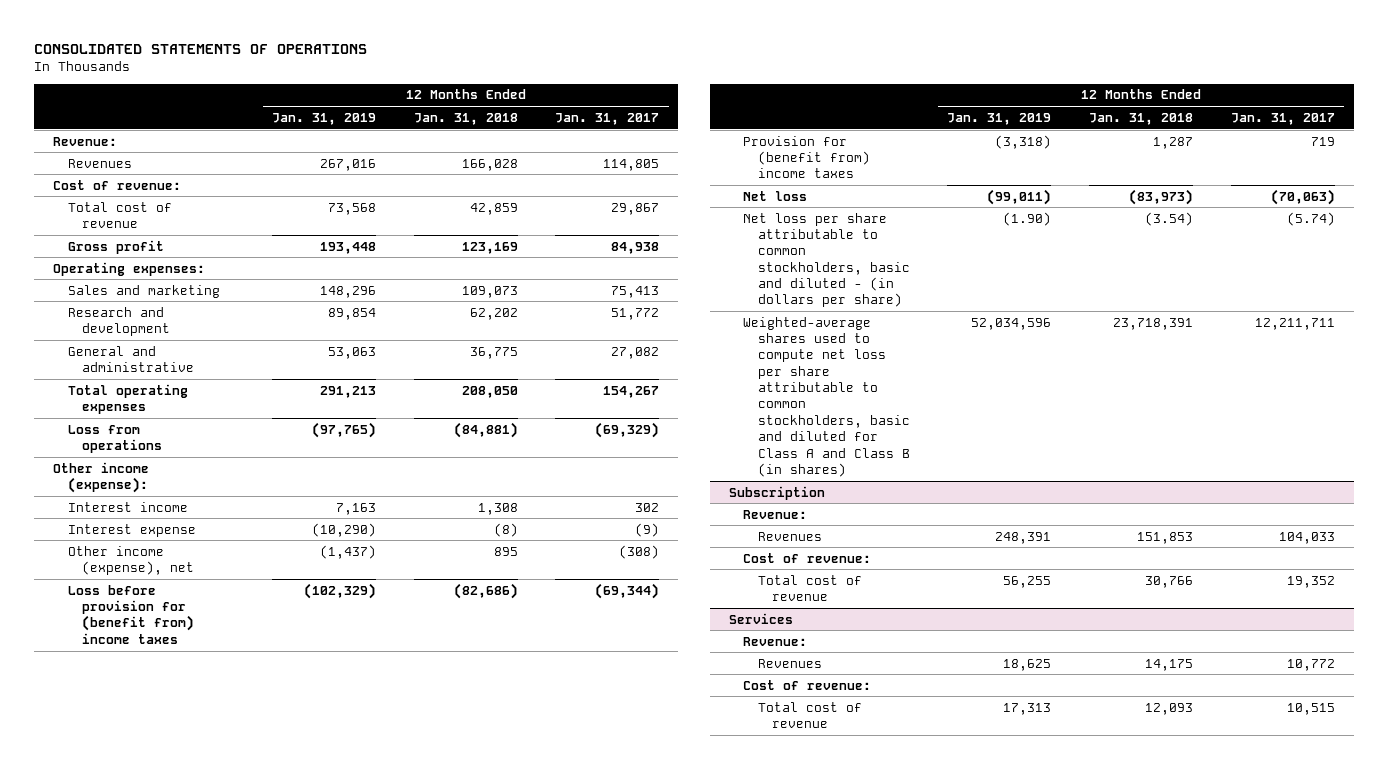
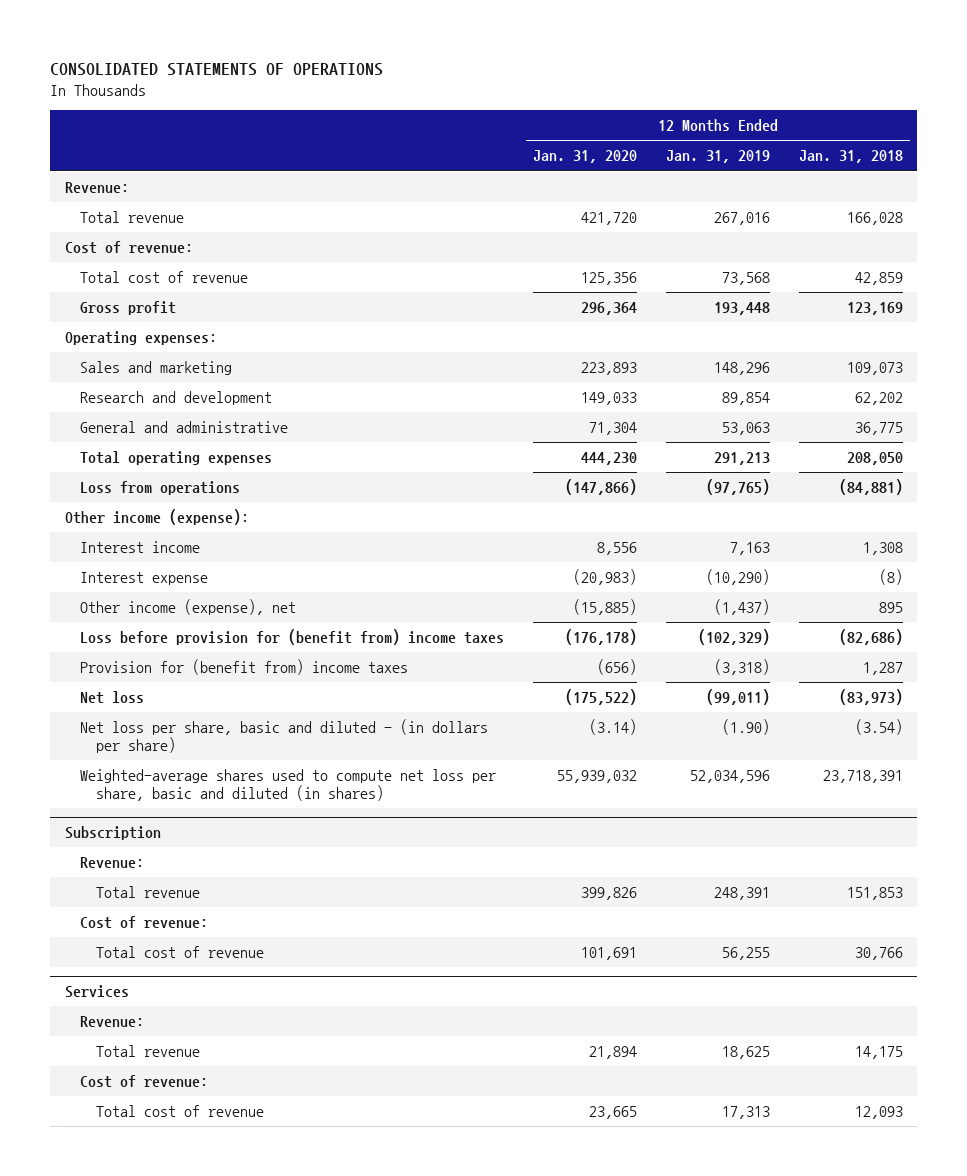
- | 12 Months Ended Jan. 31, 2019 | 12 Months Ended Jan. 31, 2018 | 12 Months Ended Jan. 31, 2017
+ | 12 Months Ended Jan. 31, 2020 | 12 Months Ended Jan. 31, 2019 | 12 Months Ended Jan. 31, 2018
- Revenues | 267,016 | 166,028 | 114,805
+ Total revenue | 421,720 | 267,016 | 166,028
- Net loss per share attributable to common stockholders, basic and diluted - (in dollars per share) | (1.90) | (3.54) | (5.74)
- Weighted-average shares used to compute net loss per share attributable to common stockholders, basic and diluted for Class A and Class B (in shares) | 52,034,596 | 23,718,391 | 12,211,711
+ Net loss per share, basic and diluted - (in dollars per share) | (3.14) | (1.90) | (3.54)
+ Weighted-average shares used to compute net loss per share, basic and diluted (in shares) | 55,939,032 | 52,034,596 | 23,718,391
@ Subscription
- Revenues | 248,391 | 151,853 | 104,033
+ Total revenue | 399,826 | 248,391 | 151,853
@ Services
- Revenues | 18,625 | 14,175 | 10,772
+ Total revenue | 21,894 | 18,625 | 14,175

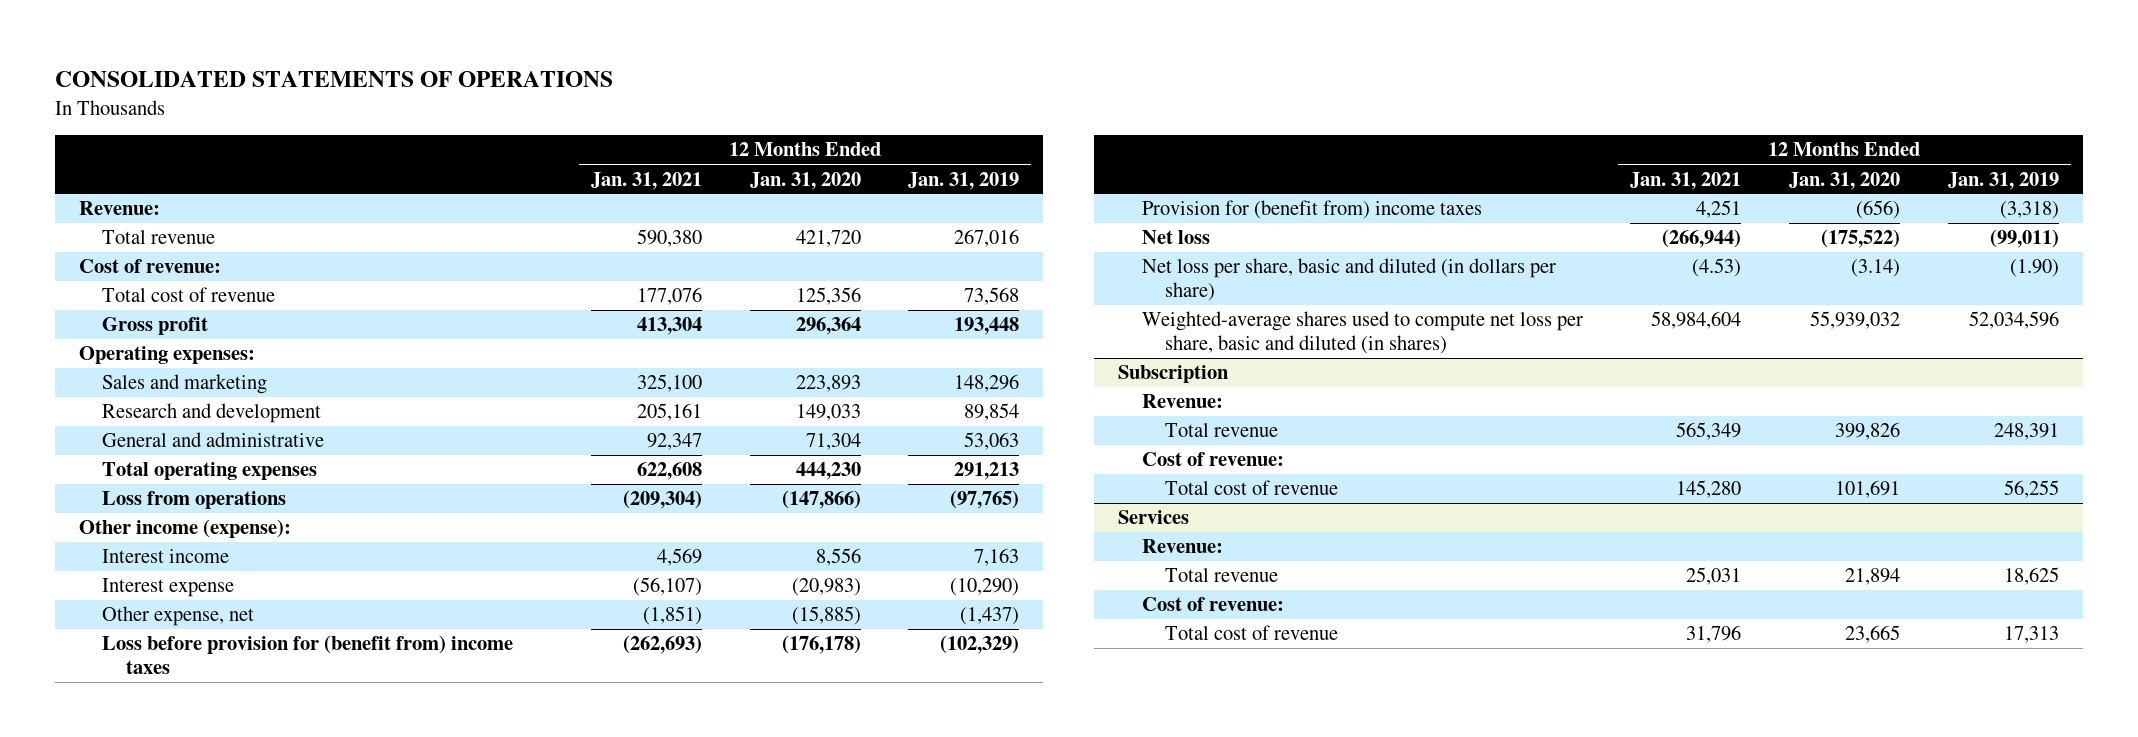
- | 12 Months Ended Jan. 31, 2020 | 12 Months Ended Jan. 31, 2019 | 12 Months Ended Jan. 31, 2018
+ | 12 Months Ended Jan. 31, 2021 | 12 Months Ended Jan. 31, 2020 | 12 Months Ended Jan. 31, 2019
- Other income (expense), net | (15,885) | (1,437) | 895
+ Other expense, net | (1,851) | (15,885) | (1,437)
- Net loss per share, basic and diluted - (in dollars per share) | (3.14) | (1.90) | (3.54)
+ Net loss per share, basic and diluted (in dollars per share) | (4.53) | (3.14) | (1.90)

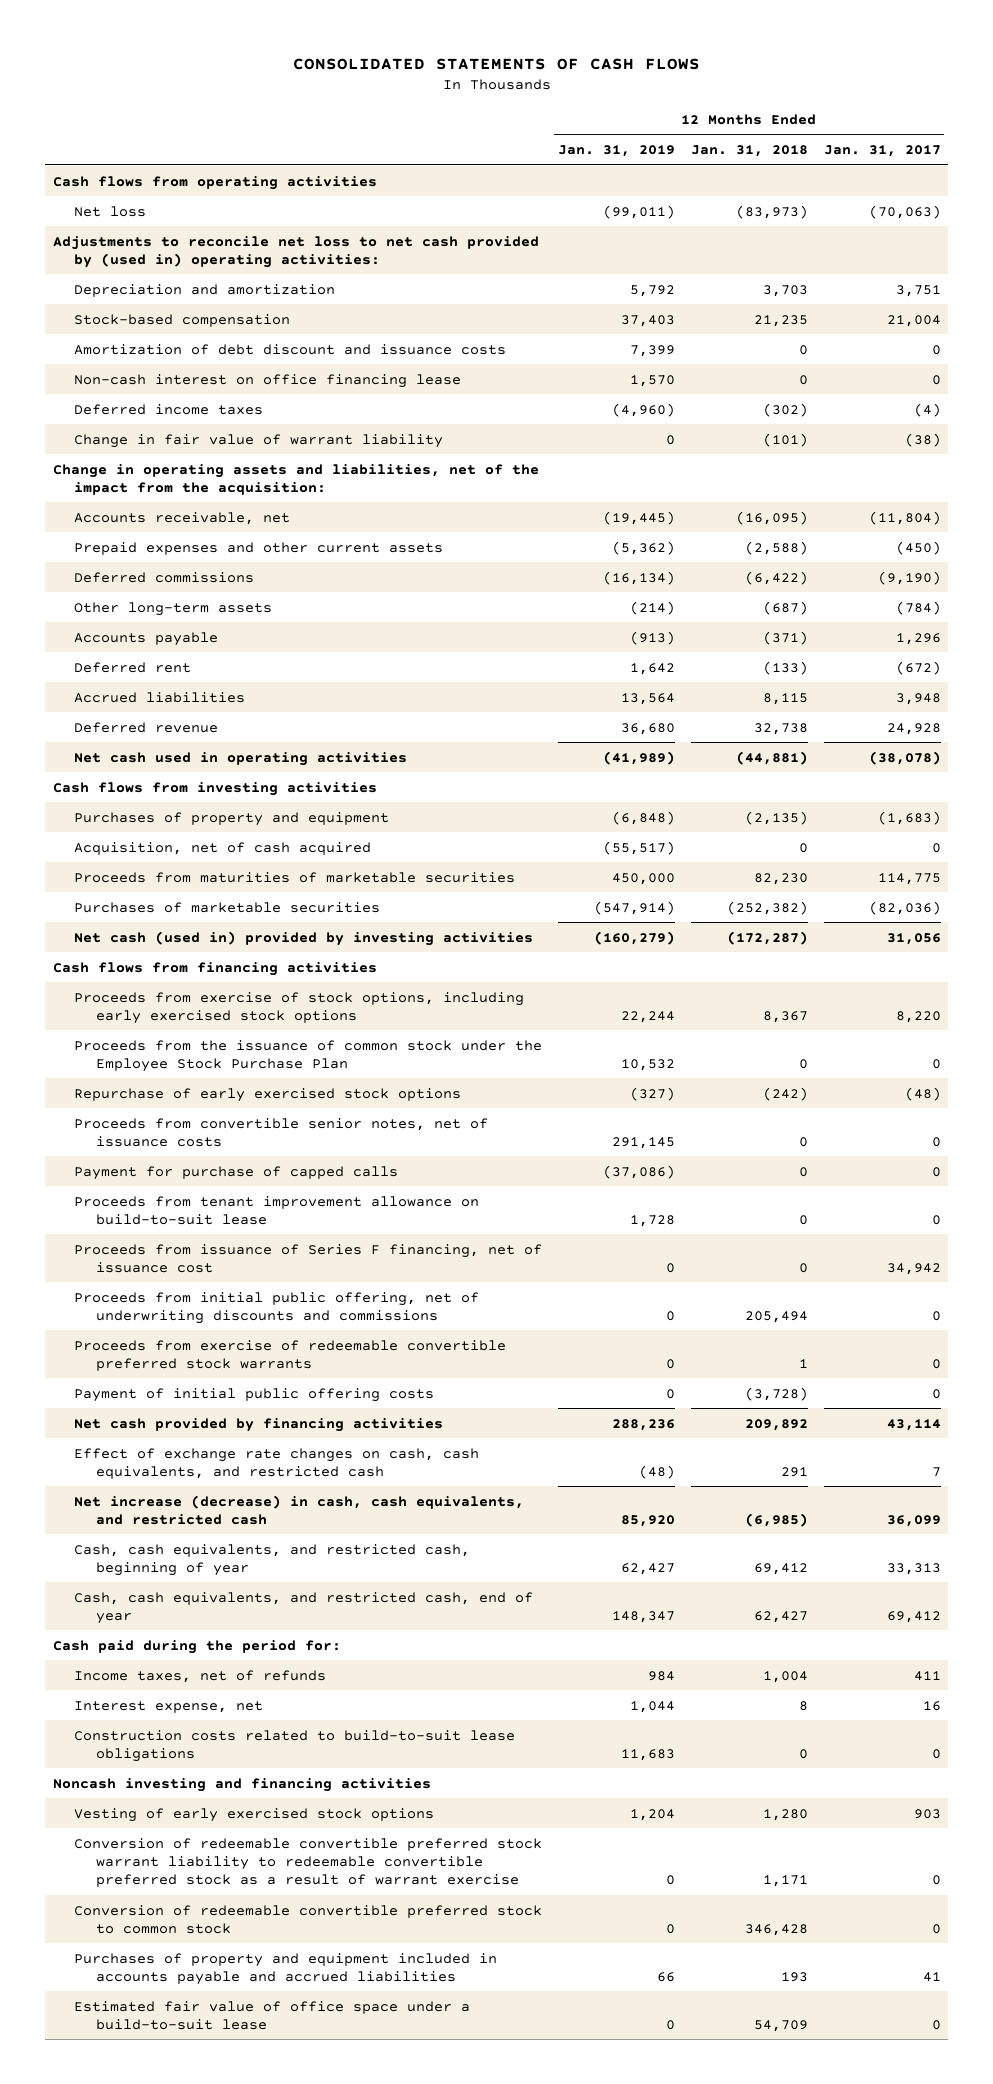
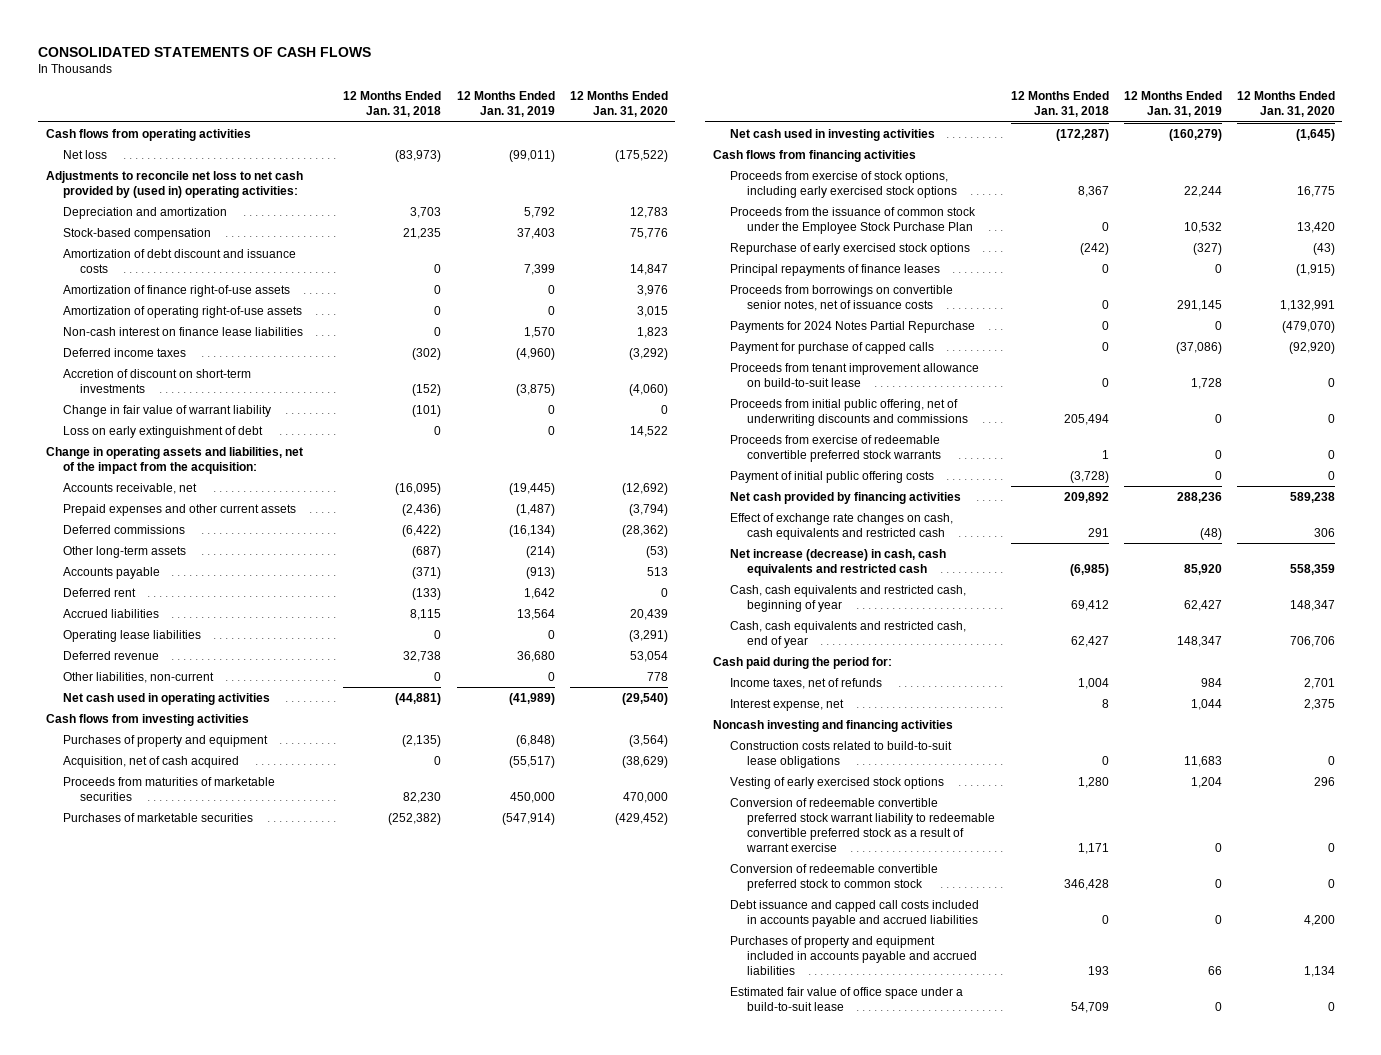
- | 12 Months Ended Jan. 31, 2019 | 12 Months Ended Jan. 31, 2018 | 12 Months Ended Jan. 31, 2017
+ | 12 Months Ended Jan. 31, 2018 | 12 Months Ended Jan. 31, 2019 | 12 Months Ended Jan. 31, 2020
- Non-cash interest on office financing lease | 1,570 | 0 | 0
+ Amortization of finance right-of-use assets | 0 | 0 | 3,976
+ Amortization of operating right-of-use assets | 0 | 0 | 3,015
+ Non-cash interest on finance lease liabilities | 0 | 1,570 | 1,823
+ Accretion of discount on short-term investments | (152) | (3,875) | (4,060)
+ Loss on early extinguishment of debt | 0 | 0 | 14,522
- Prepaid expenses and other current assets | (5,362) | (2,588) | (450)
+ Prepaid expenses and other current assets | (2,436) | (1,487) | (3,794)
+ Operating lease liabilities | 0 | 0 | (3,291)
+ Other liabilities, non-current | 0 | 0 | 778
- Net cash (used in) provided by investing activities | (160,279) | (172,287) | 31,056
+ Net cash used in investing activities | (172,287) | (160,279) | (1,645)
- Proceeds from convertible senior notes, net of issuance costs | 291,145 | 0 | 0
+ Principal repayments of finance leases | 0 | 0 | (1,915)
+ Proceeds from borrowings on convertible senior notes, net of issuance costs | 0 | 291,145 | 1,132,991
+ Payments for 2024 Notes Partial Repurchase | 0 | 0 | (479,070)
- Proceeds from issuance of Series F financing, net of issuance cost | 0 | 0 | 34,942
- Effect of exchange rate changes on cash, cash equivalents, and restricted cash | (48) | 291 | 7
- Net increase (decrease) in cash, cash equivalents, and restricted cash | 85,920 | (6,985) | 36,099
- Cash, cash equivalents, and restricted cash, beginning of year | 62,427 | 69,412 | 33,313
- Cash, cash equivalents, and restricted cash, end of year | 148,347 | 62,427 | 69,412
+ Effect of exchange rate changes on cash, cash equivalents and restricted cash | 291 | (48) | 306
+ Net increase (decrease) in cash, cash equivalents and restricted cash | (6,985) | 85,920 | 558,359
+ Cash, cash equivalents and restricted cash, beginning of year | 69,412 | 62,427 | 148,347
+ Cash, cash equivalents and restricted cash, end of year | 62,427 | 148,347 | 706,706
moved down: Construction costs related to build-to-suit lease obligations | 0 | 11,683 | 0
+ Debt issuance and capped call costs included in accounts payable and accrued liabilities | 0 | 0 | 4,200

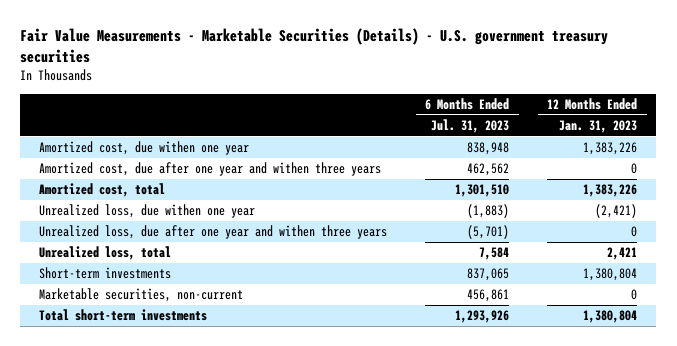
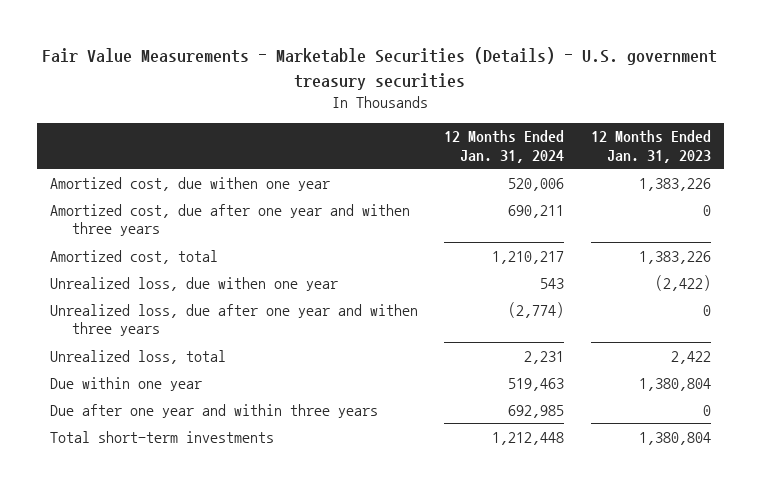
- | 6 Months Ended Jul. 31, 2023 | 12 Months Ended Jan. 31, 2023
+ | 12 Months Ended Jan. 31, 2024 | 12 Months Ended Jan. 31, 2023
- Unrealized loss, due withen one year | (1,883) | (2,421)
+ Unrealized loss, due withen one year | 543 | (2,422)
- Unrealized loss, total | 7,584 | 2,421
- Short-term investments | 837,065 | 1,380,804
- Marketable securities, non-current | 456,861 | 0
+ Unrealized loss, total | 2,231 | 2,422
+ Due within one year | 519,463 | 1,380,804
+ Due after one year and within three years | 692,985 | 0

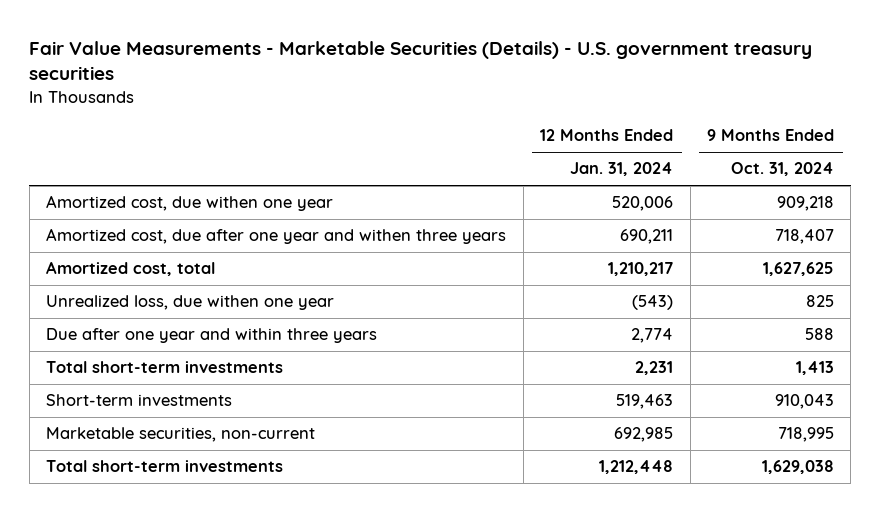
- | 12 Months Ended Jan. 31, 2024 | 12 Months Ended Jan. 31, 2023
+ | 12 Months Ended Jan. 31, 2024 | 9 Months Ended Oct. 31, 2024
- Unrealized loss, due withen one year | 543 | (2,422)
- Unrealized loss, due after one year and withen three years | (2,774) | 0
- Unrealized loss, total | 2,231 | 2,422
- Due within one year | 519,463 | 1,380,804
- Due after one year and within three years | 692,985 | 0
+ Unrealized loss, due withen one year | (543) | 825
+ Due after one year and within three years | 2,774 | 588
+ Total short-term investments | 2,231 | 1,413
+ Short-term investments | 519,463 | 910,043
+ Marketable securities, non-current | 692,985 | 718,995

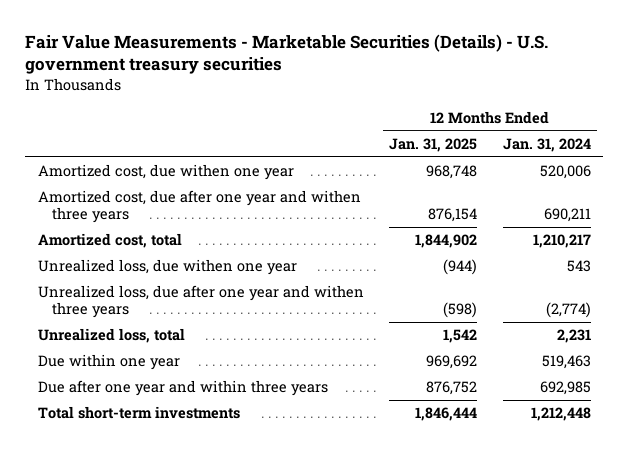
- | 12 Months Ended Jan. 31, 2024 | 9 Months Ended Oct. 31, 2024
+ | 12 Months Ended Jan. 31, 2025 | 12 Months Ended Jan. 31, 2024
- Unrealized loss, due withen one year | (543) | 825
- Due after one year and within three years | 2,774 | 588
- Total short-term investments | 2,231 | 1,413
- Short-term investments | 519,463 | 910,043
- Marketable securities, non-current | 692,985 | 718,995
+ Unrealized loss, due withen one year | (944) | 543
+ Unrealized loss, due after one year and withen three years | (598) | (2,774)
+ Unrealized loss, total | 1,542 | 2,231
+ Due within one year | 969,692 | 519,463
+ Due after one year and within three years | 876,752 | 692,985

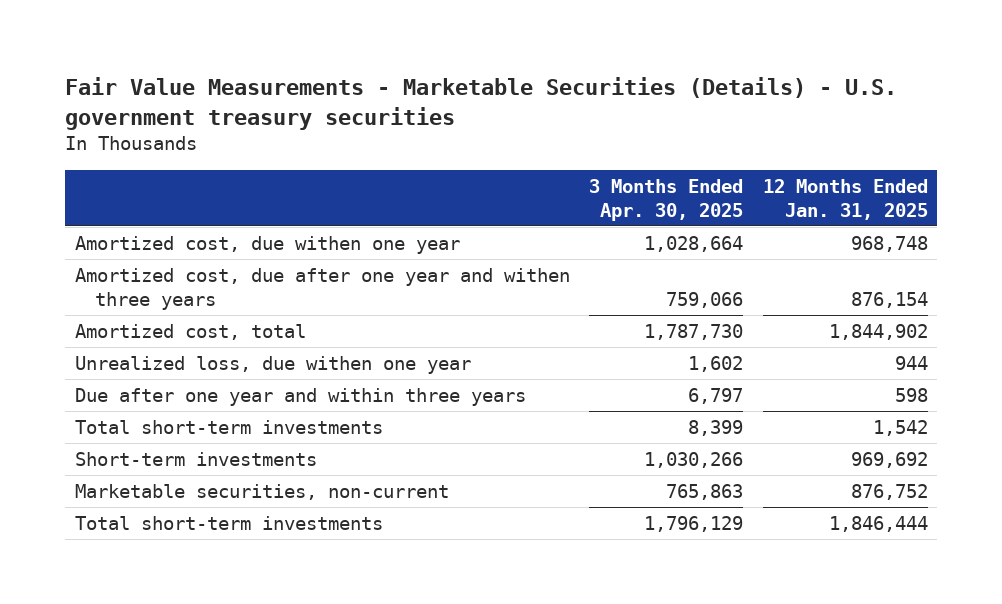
- | 12 Months Ended Jan. 31, 2025 | 12 Months Ended Jan. 31, 2024
+ | 3 Months Ended Apr. 30, 2025 | 12 Months Ended Jan. 31, 2025
- Unrealized loss, due withen one year | (944) | 543
- Unrealized loss, due after one year and withen three years | (598) | (2,774)
- Unrealized loss, total | 1,542 | 2,231
- Due within one year | 969,692 | 519,463
- Due after one year and within three years | 876,752 | 692,985
+ Unrealized loss, due withen one year | 1,602 | 944
+ Due after one year and within three years | 6,797 | 598
+ Total short-term investments | 8,399 | 1,542
+ Short-term investments | 1,030,266 | 969,692
+ Marketable securities, non-current | 765,863 | 876,752

